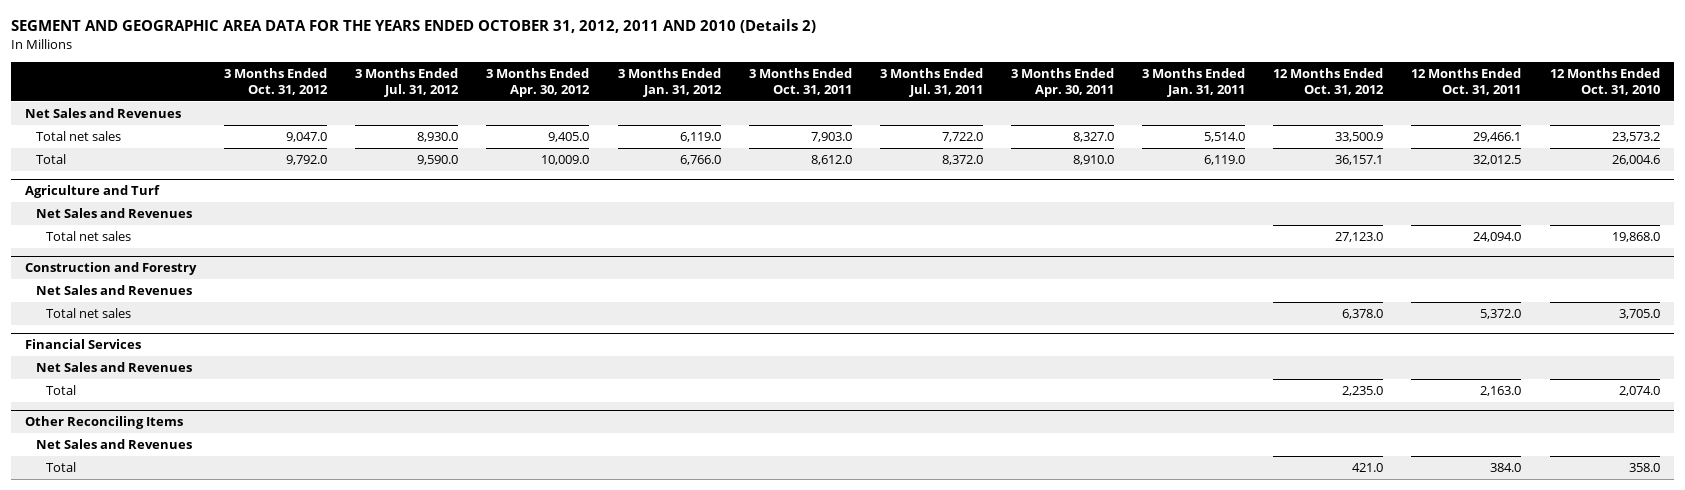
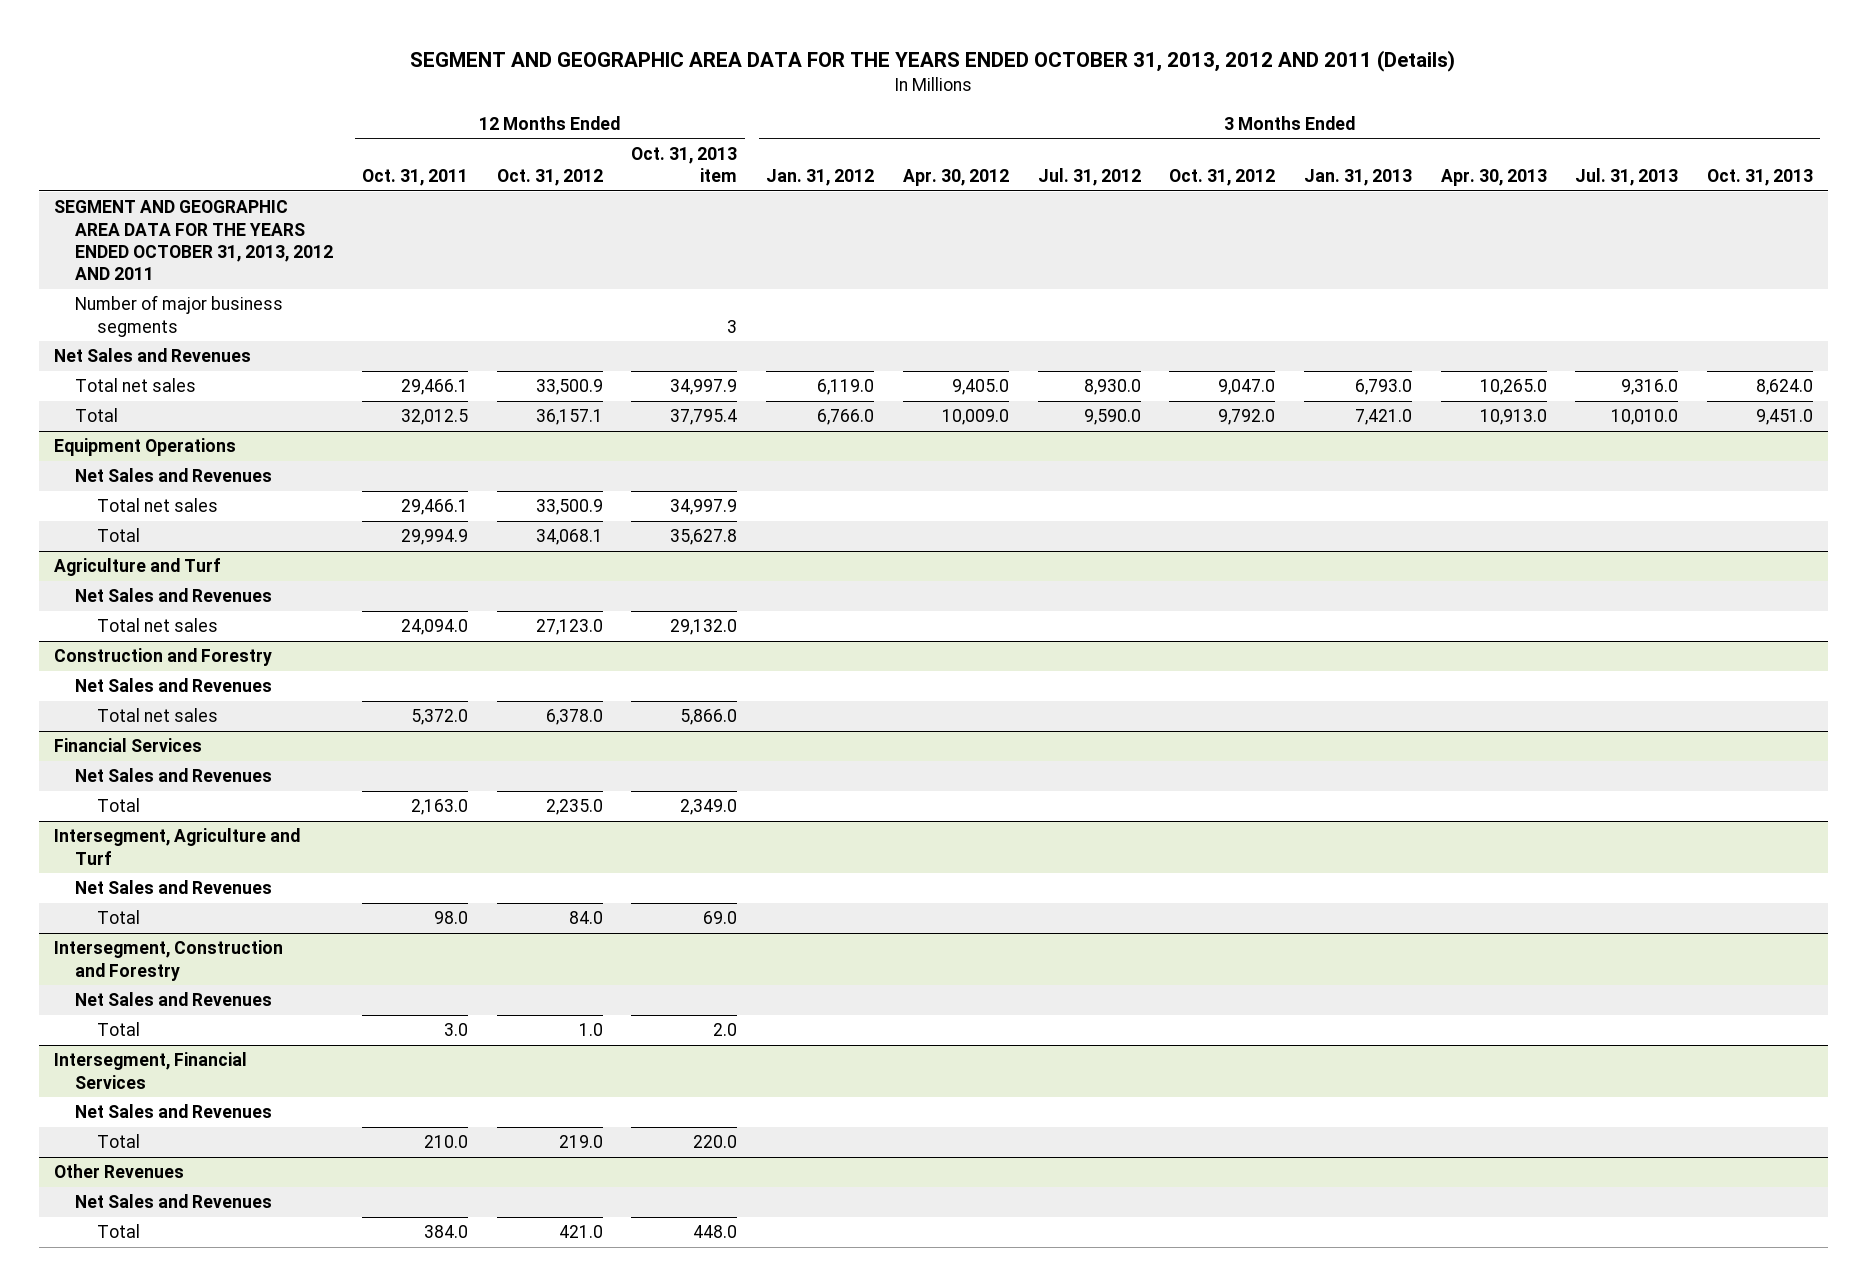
- SEGMENT AND GEOGRAPHIC AREA DATA FOR THE YEARS ENDED OCTOBER 31, 2012, 2011 AND 2010 (Details 2)
+ SEGMENT AND GEOGRAPHIC AREA DATA FOR THE YEARS ENDED OCTOBER 31, 2013, 2012 AND 2011 (Details)
- | 3 Months Ended Oct. 31, 2012 | 3 Months Ended Jul. 31, 2012 | 3 Months Ended Apr. 30, 2012 | 3 Months Ended Jan. 31, 2012 | 3 Months Ended Oct. 31, 2011 | 3 Months Ended Jul. 31, 2011 | 3 Months Ended Apr. 30, 2011 | 3 Months Ended Jan. 31, 2011 | 12 Months Ended Oct. 31, 2012 | 12 Months Ended Oct. 31, 2011 | 12 Months Ended Oct. 31, 2010
+ | 12 Months Ended Oct. 31, 2011 | 12 Months Ended Oct. 31, 2012 | 12 Months Ended Oct. 31, 2013 item | 3 Months Ended Jan. 31, 2012 | 3 Months Ended Apr. 30, 2012 | 3 Months Ended Jul. 31, 2012 | 3 Months Ended Oct. 31, 2012 | 3 Months Ended Jan. 31, 2013 | 3 Months Ended Apr. 30, 2013 | 3 Months Ended Jul. 31, 2013 | 3 Months Ended Oct. 31, 2013
+ SEGMENT AND GEOGRAPHIC AREA DATA FOR THE YEARS ENDED OCTOBER 31, 2013, 2012 AND 2011
+ Number of major business segments | | | 3 | | | | | | | |
+ Equipment Operations
+ Net Sales and Revenues
+ Total net sales | 29,466.1 | 33,500.9 | 34,997.9 | | | | | | | |
+ Total | 29,994.9 | 34,068.1 | 35,627.8 | | | | | | | |
- Other Reconciling Items
+ Intersegment, Agriculture and Turf
+ Total | 98.0 | 84.0 | 69.0 | | | | | | | |
+ Intersegment, Construction and Forestry
+ Net Sales and Revenues
+ Total | 3.0 | 1.0 | 2.0 | | | | | | | |
+ Intersegment, Financial Services
+ Net Sales and Revenues
+ Total | 210.0 | 219.0 | 220.0 | | | | | | | |
+ Other Revenues
+ Net Sales and Revenues

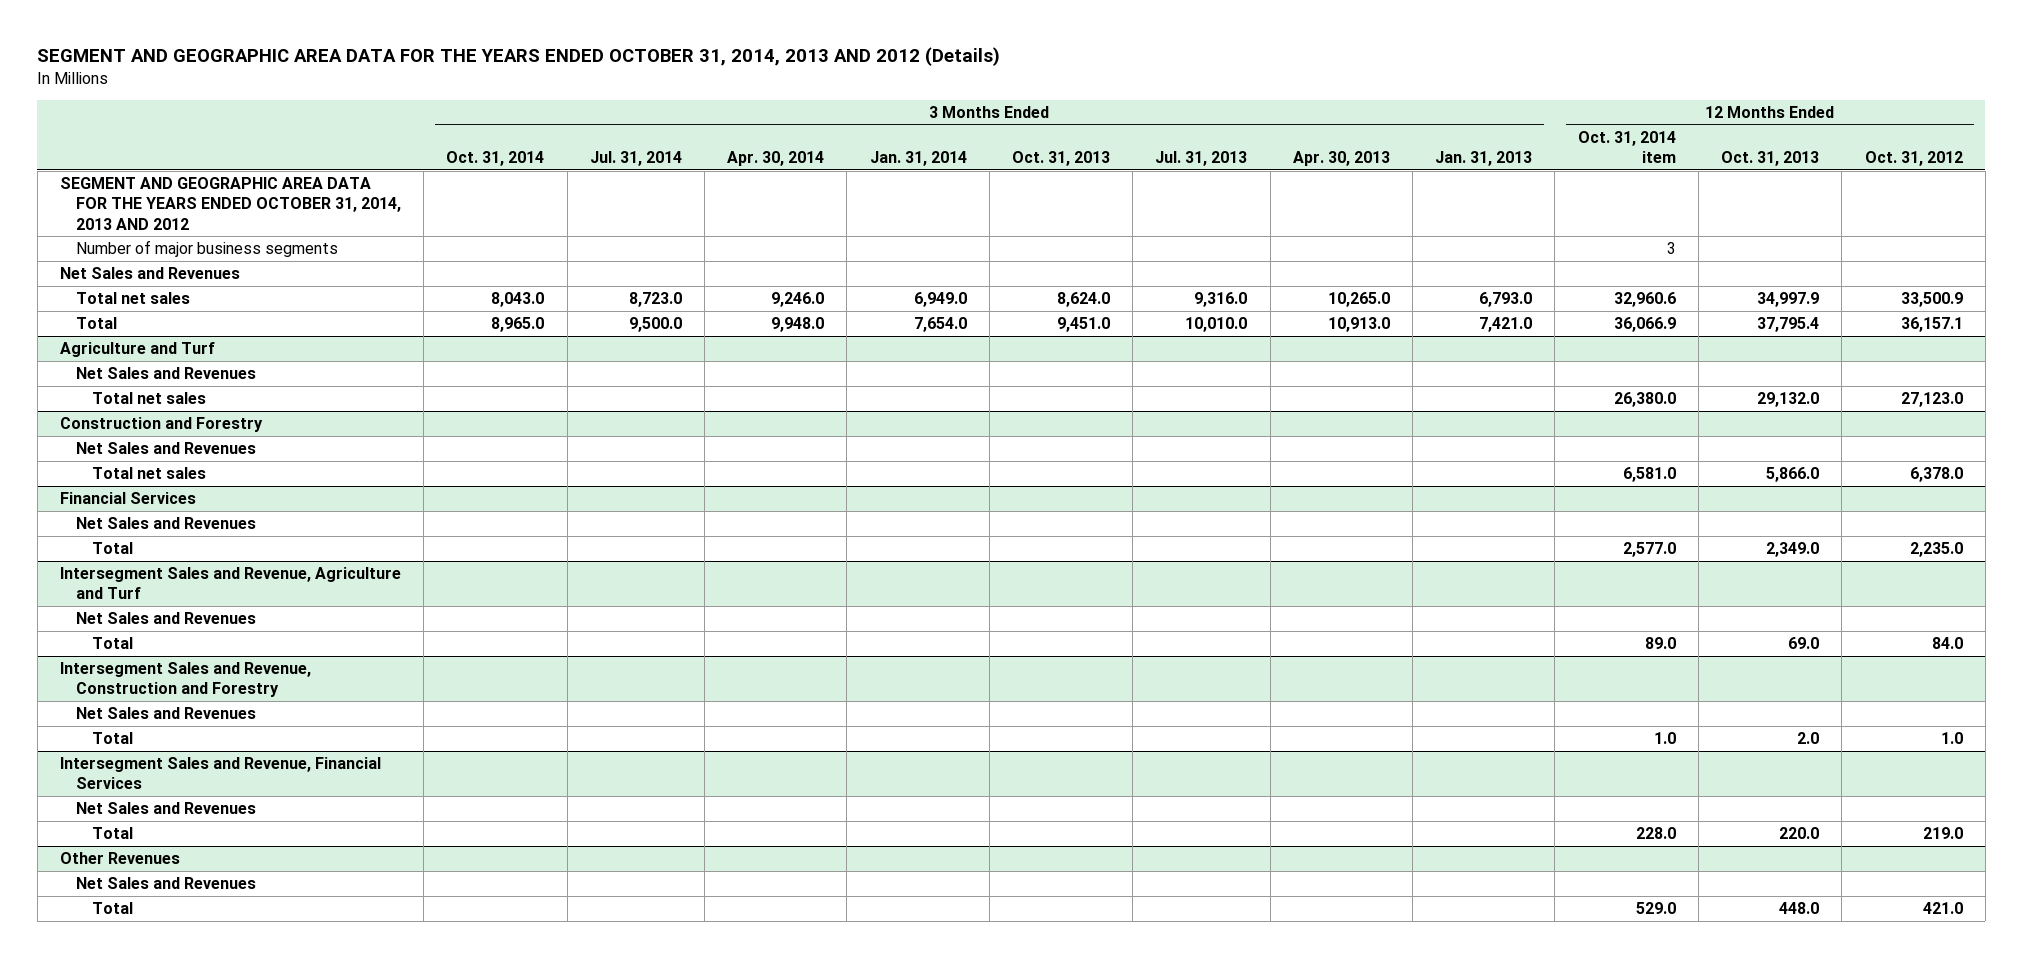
- SEGMENT AND GEOGRAPHIC AREA DATA FOR THE YEARS ENDED OCTOBER 31, 2013, 2012 AND 2011 (Details)
+ SEGMENT AND GEOGRAPHIC AREA DATA FOR THE YEARS ENDED OCTOBER 31, 2014, 2013 AND 2012 (Details)
- | 12 Months Ended Oct. 31, 2011 | 12 Months Ended Oct. 31, 2012 | 12 Months Ended Oct. 31, 2013 item | 3 Months Ended Jan. 31, 2012 | 3 Months Ended Apr. 30, 2012 | 3 Months Ended Jul. 31, 2012 | 3 Months Ended Oct. 31, 2012 | 3 Months Ended Jan. 31, 2013 | 3 Months Ended Apr. 30, 2013 | 3 Months Ended Jul. 31, 2013 | 3 Months Ended Oct. 31, 2013
+ | 3 Months Ended Oct. 31, 2014 | 3 Months Ended Jul. 31, 2014 | 3 Months Ended Apr. 30, 2014 | 3 Months Ended Jan. 31, 2014 | 3 Months Ended Oct. 31, 2013 | 3 Months Ended Jul. 31, 2013 | 3 Months Ended Apr. 30, 2013 | 3 Months Ended Jan. 31, 2013 | 12 Months Ended Oct. 31, 2014 item | 12 Months Ended Oct. 31, 2013 | 12 Months Ended Oct. 31, 2012
- SEGMENT AND GEOGRAPHIC AREA DATA FOR THE YEARS ENDED OCTOBER 31, 2013, 2012 AND 2011
+ SEGMENT AND GEOGRAPHIC AREA DATA FOR THE YEARS ENDED OCTOBER 31, 2014, 2013 AND 2012
- Equipment Operations
- Net Sales and Revenues
- Total net sales | 29,466.1 | 33,500.9 | 34,997.9 | | | | | | | |
- Total | 29,994.9 | 34,068.1 | 35,627.8 | | | | | | | |
- Intersegment, Agriculture and Turf
+ Intersegment Sales and Revenue, Agriculture and Turf
- Intersegment, Construction and Forestry
+ Intersegment Sales and Revenue, Construction and Forestry
- Intersegment, Financial Services
+ Intersegment Sales and Revenue, Financial Services

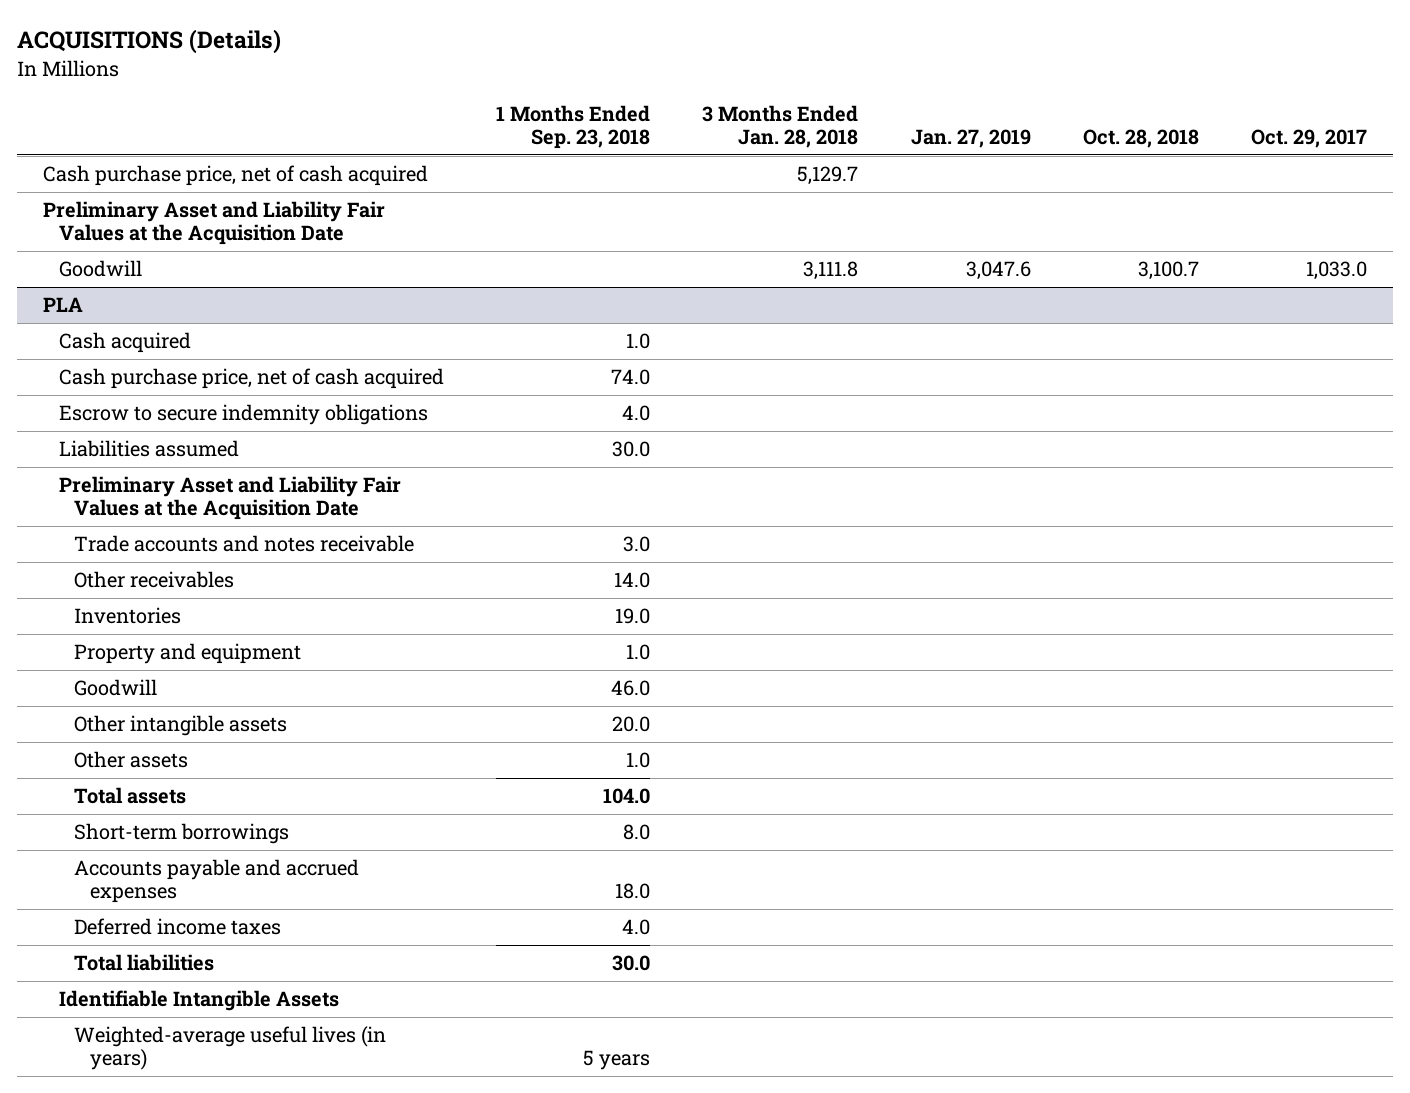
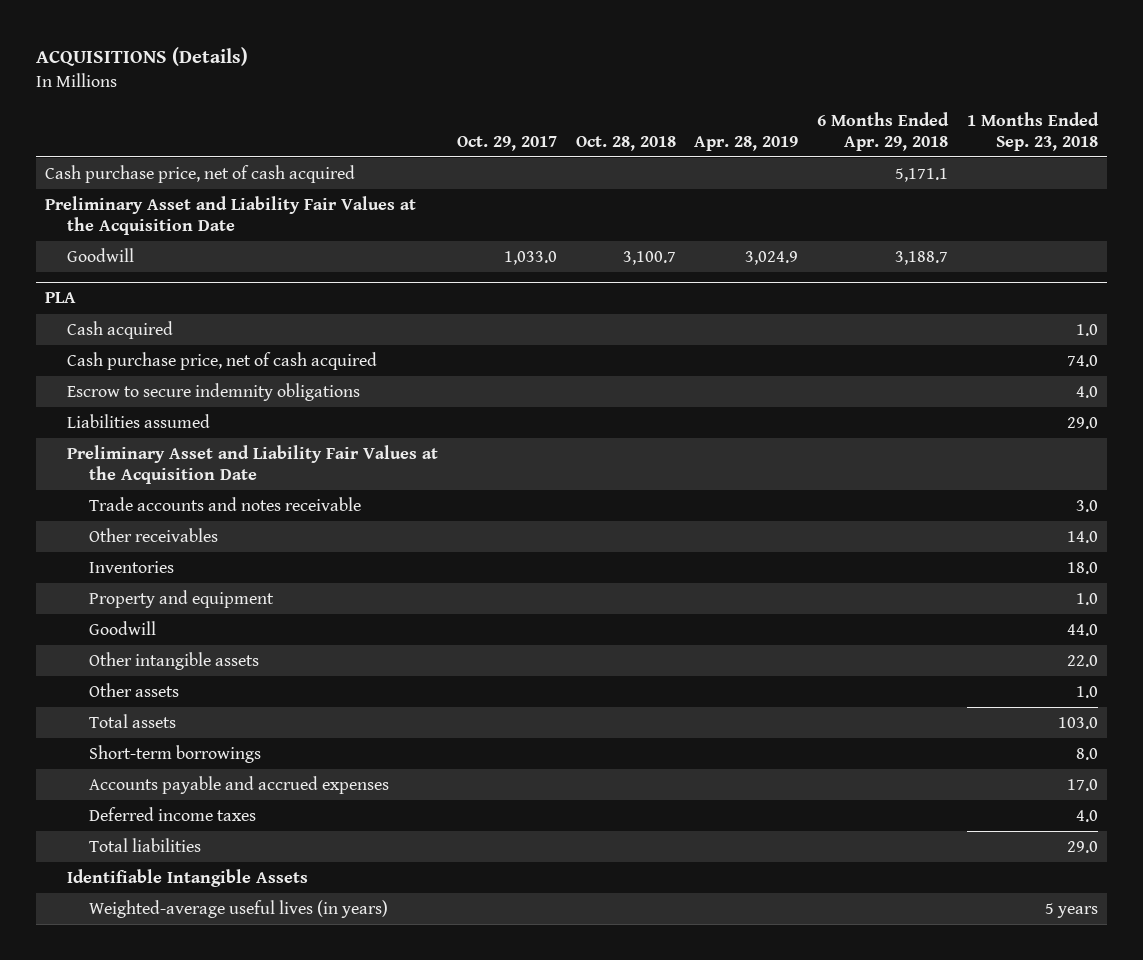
- | 1 Months Ended Sep. 23, 2018 | 3 Months Ended Jan. 28, 2018 | Jan. 27, 2019 | Oct. 28, 2018 | Oct. 29, 2017
+ | Oct. 29, 2017 | Oct. 28, 2018 | Apr. 28, 2019 | 6 Months Ended Apr. 29, 2018 | 1 Months Ended Sep. 23, 2018
@ PLA
- Liabilities assumed | 30.0 | | | |
+ Liabilities assumed | | | | | 29.0
- Inventories | 19.0 | | | |
+ Inventories | | | | | 18.0
- Goodwill | 46.0 | | | |
- Other intangible assets | 20.0 | | | |
+ Goodwill | | | | | 44.0
+ Other intangible assets | | | | | 22.0
- Total assets | 104.0 | | | |
+ Total assets | | | | | 103.0
- Accounts payable and accrued expenses | 18.0 | | | |
+ Accounts payable and accrued expenses | | | | | 17.0
- Total liabilities | 30.0 | | | |
+ Total liabilities | | | | | 29.0

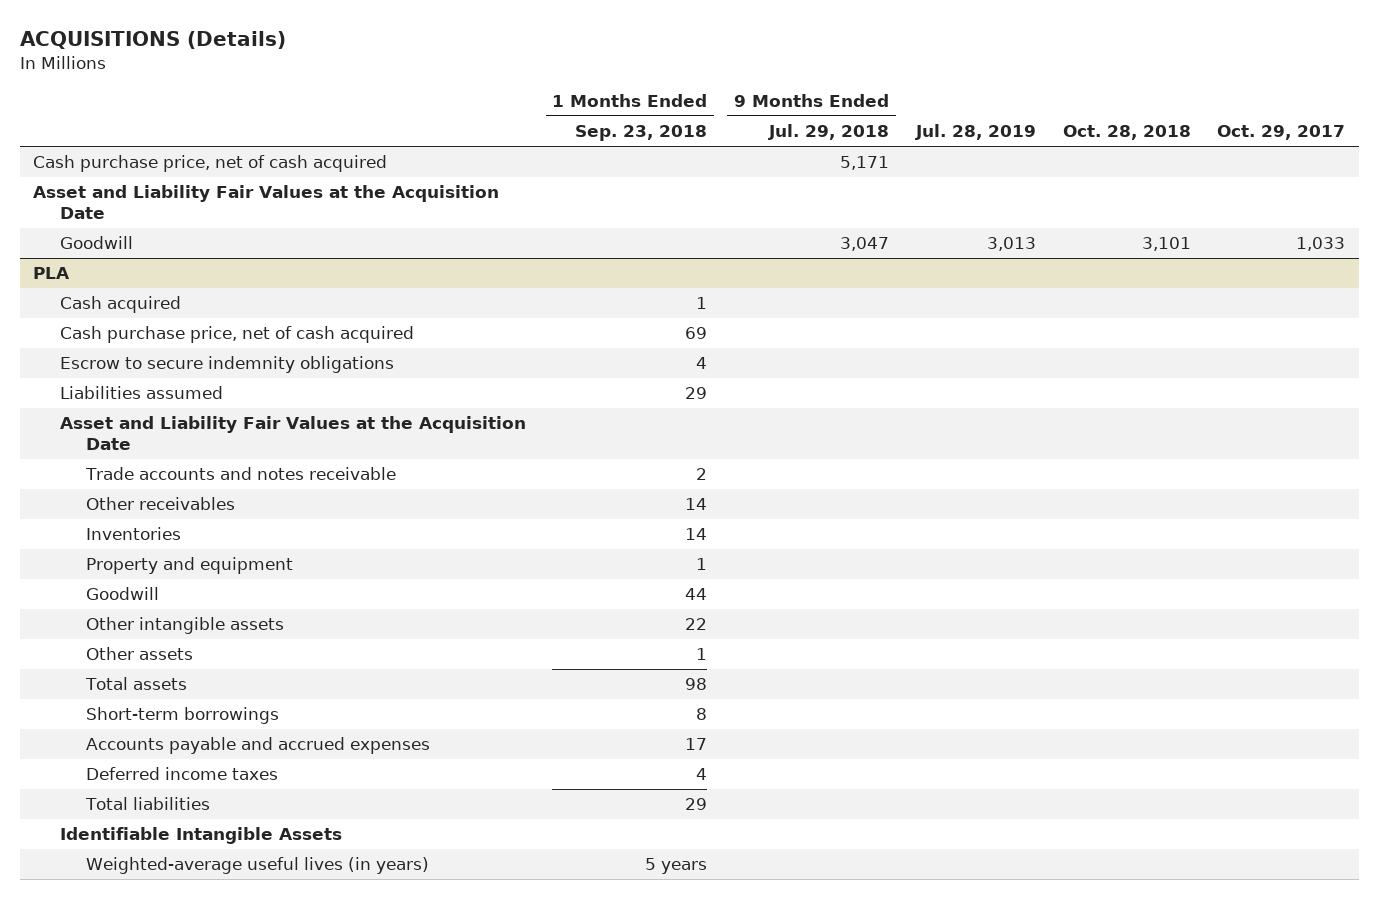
- | Oct. 29, 2017 | Oct. 28, 2018 | Apr. 28, 2019 | 6 Months Ended Apr. 29, 2018 | 1 Months Ended Sep. 23, 2018
+ | 1 Months Ended Sep. 23, 2018 | 9 Months Ended Jul. 29, 2018 | Jul. 28, 2019 | Oct. 28, 2018 | Oct. 29, 2017
- Preliminary Asset and Liability Fair Values at the Acquisition Date
- Goodwill | 1,033.0 | 3,100.7 | 3,024.9 | 3,188.7 |
+ Asset and Liability Fair Values at the Acquisition Date
+ Goodwill | | 3,047 | 3,013 | 3,101 | 1,033
@ PLA
- Cash acquired | | | | | 1.0
- Cash purchase price, net of cash acquired | | | | | 74.0
- Escrow to secure indemnity obligations | | | | | 4.0
- Liabilities assumed | | | | | 29.0
- Preliminary Asset and Liability Fair Values at the Acquisition Date
- Trade accounts and notes receivable | | | | | 3.0
- Other receivables | | | | | 14.0
- Inventories | | | | | 18.0
- Property and equipment | | | | | 1.0
- Goodwill | | | | | 44.0
- Other intangible assets | | | | | 22.0
- Other assets | | | | | 1.0
- Total assets | | | | | 103.0
- Short-term borrowings | | | | | 8.0
- Accounts payable and accrued expenses | | | | | 17.0
- Deferred income taxes | | | | | 4.0
- Total liabilities | | | | | 29.0
+ Cash acquired | 1 | | | |
+ Cash purchase price, net of cash acquired | 69 | | | |
+ Escrow to secure indemnity obligations | 4 | | | |
+ Liabilities assumed | 29 | | | |
+ Asset and Liability Fair Values at the Acquisition Date
+ Trade accounts and notes receivable | 2 | | | |
+ Other receivables | 14 | | | |
+ Inventories | 14 | | | |
+ Property and equipment | 1 | | | |
+ Goodwill | 44 | | | |
+ Other intangible assets | 22 | | | |
+ Other assets | 1 | | | |
+ Total assets | 98 | | | |
+ Short-term borrowings | 8 | | | |
+ Accounts payable and accrued expenses | 17 | | | |
+ Deferred income taxes | 4 | | | |
+ Total liabilities | 29 | | | |

